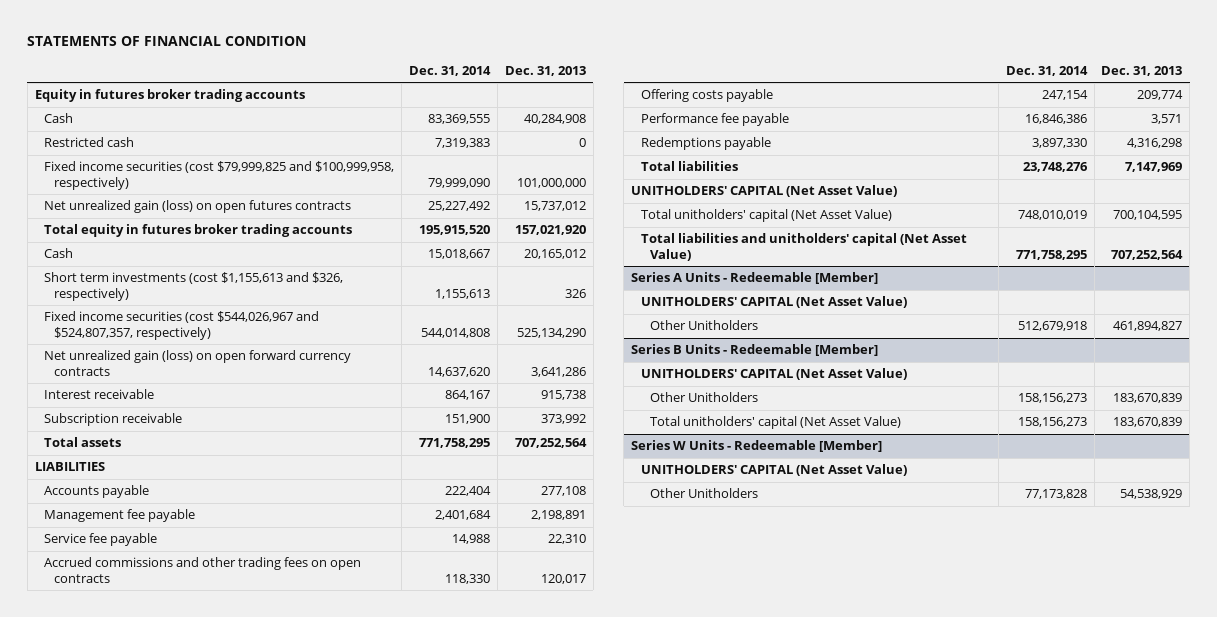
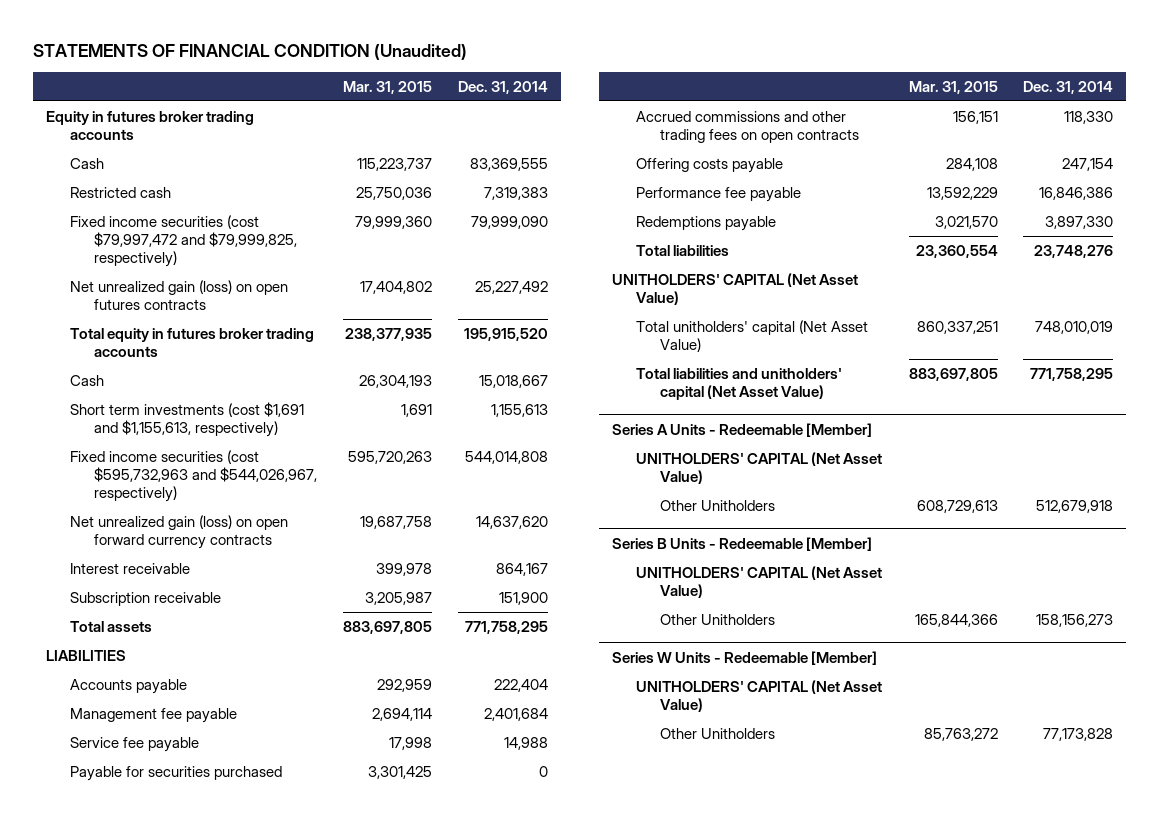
- STATEMENTS OF FINANCIAL CONDITION
+ STATEMENTS OF FINANCIAL CONDITION (Unaudited)
- | Dec. 31, 2014 | Dec. 31, 2013
+ | Mar. 31, 2015 | Dec. 31, 2014
- Fixed income securities (cost $79,999,825 and $100,999,958, respectively) | 79,999,090 | 101,000,000
+ Fixed income securities (cost $79,997,472 and $79,999,825, respectively) | 79,999,360 | 79,999,090
- Short term investments (cost $1,155,613 and $326, respectively) | 1,155,613 | 326
- Fixed income securities (cost $544,026,967 and $524,807,357, respectively) | 544,014,808 | 525,134,290
+ Short term investments (cost $1,691 and $1,155,613, respectively) | 1,691 | 1,155,613
+ Fixed income securities (cost $595,732,963 and $544,026,967, respectively) | 595,720,263 | 544,014,808
+ Payable for securities purchased | 3,301,425 | 0
@ Series B Units - Redeemable [Member]
- Total unitholders' capital (Net Asset Value) | 158,156,273 | 183,670,839

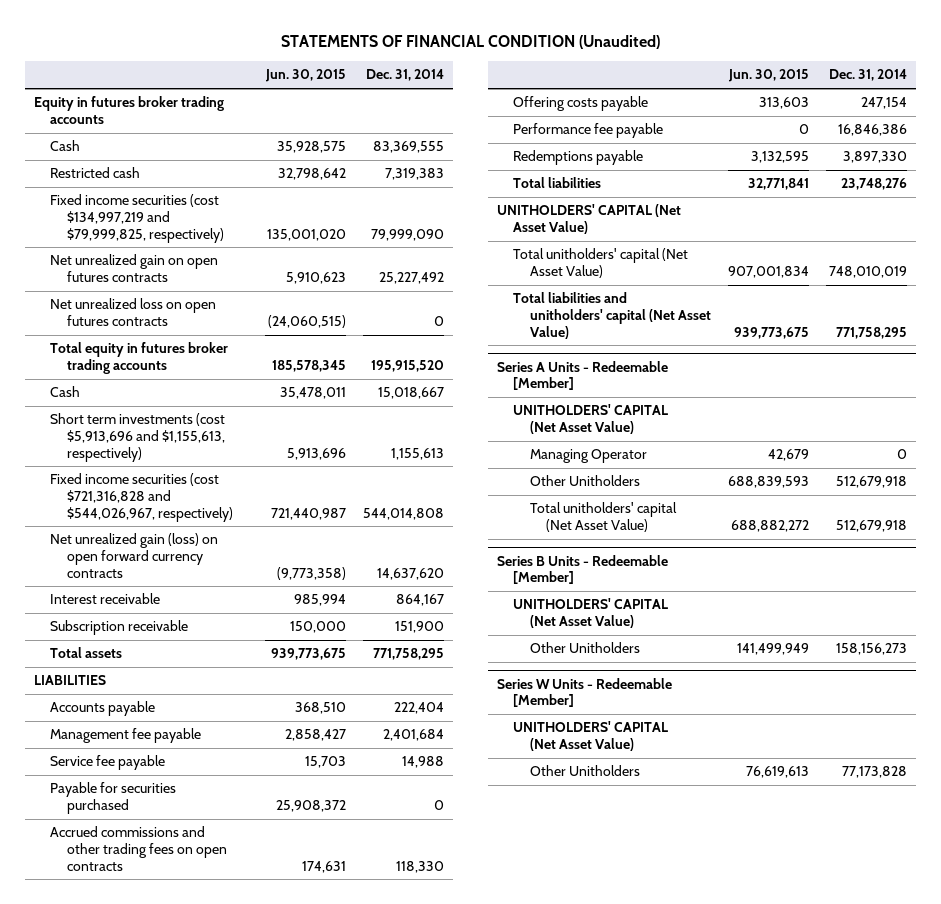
- | Mar. 31, 2015 | Dec. 31, 2014
+ | Jun. 30, 2015 | Dec. 31, 2014
- Fixed income securities (cost $79,997,472 and $79,999,825, respectively) | 79,999,360 | 79,999,090
- Net unrealized gain (loss) on open futures contracts | 17,404,802 | 25,227,492
+ Fixed income securities (cost $134,997,219 and $79,999,825, respectively) | 135,001,020 | 79,999,090
+ Net unrealized gain on open futures contracts | 5,910,623 | 25,227,492
+ Net unrealized loss on open futures contracts | (24,060,515) | 0
- Short term investments (cost $1,691 and $1,155,613, respectively) | 1,691 | 1,155,613
- Fixed income securities (cost $595,732,963 and $544,026,967, respectively) | 595,720,263 | 544,014,808
+ Short term investments (cost $5,913,696 and $1,155,613, respectively) | 5,913,696 | 1,155,613
+ Fixed income securities (cost $721,316,828 and $544,026,967, respectively) | 721,440,987 | 544,014,808
@ Series A Units - Redeemable [Member]
+ Managing Operator | 42,679 | 0
+ Total unitholders' capital (Net Asset Value) | 688,882,272 | 512,679,918

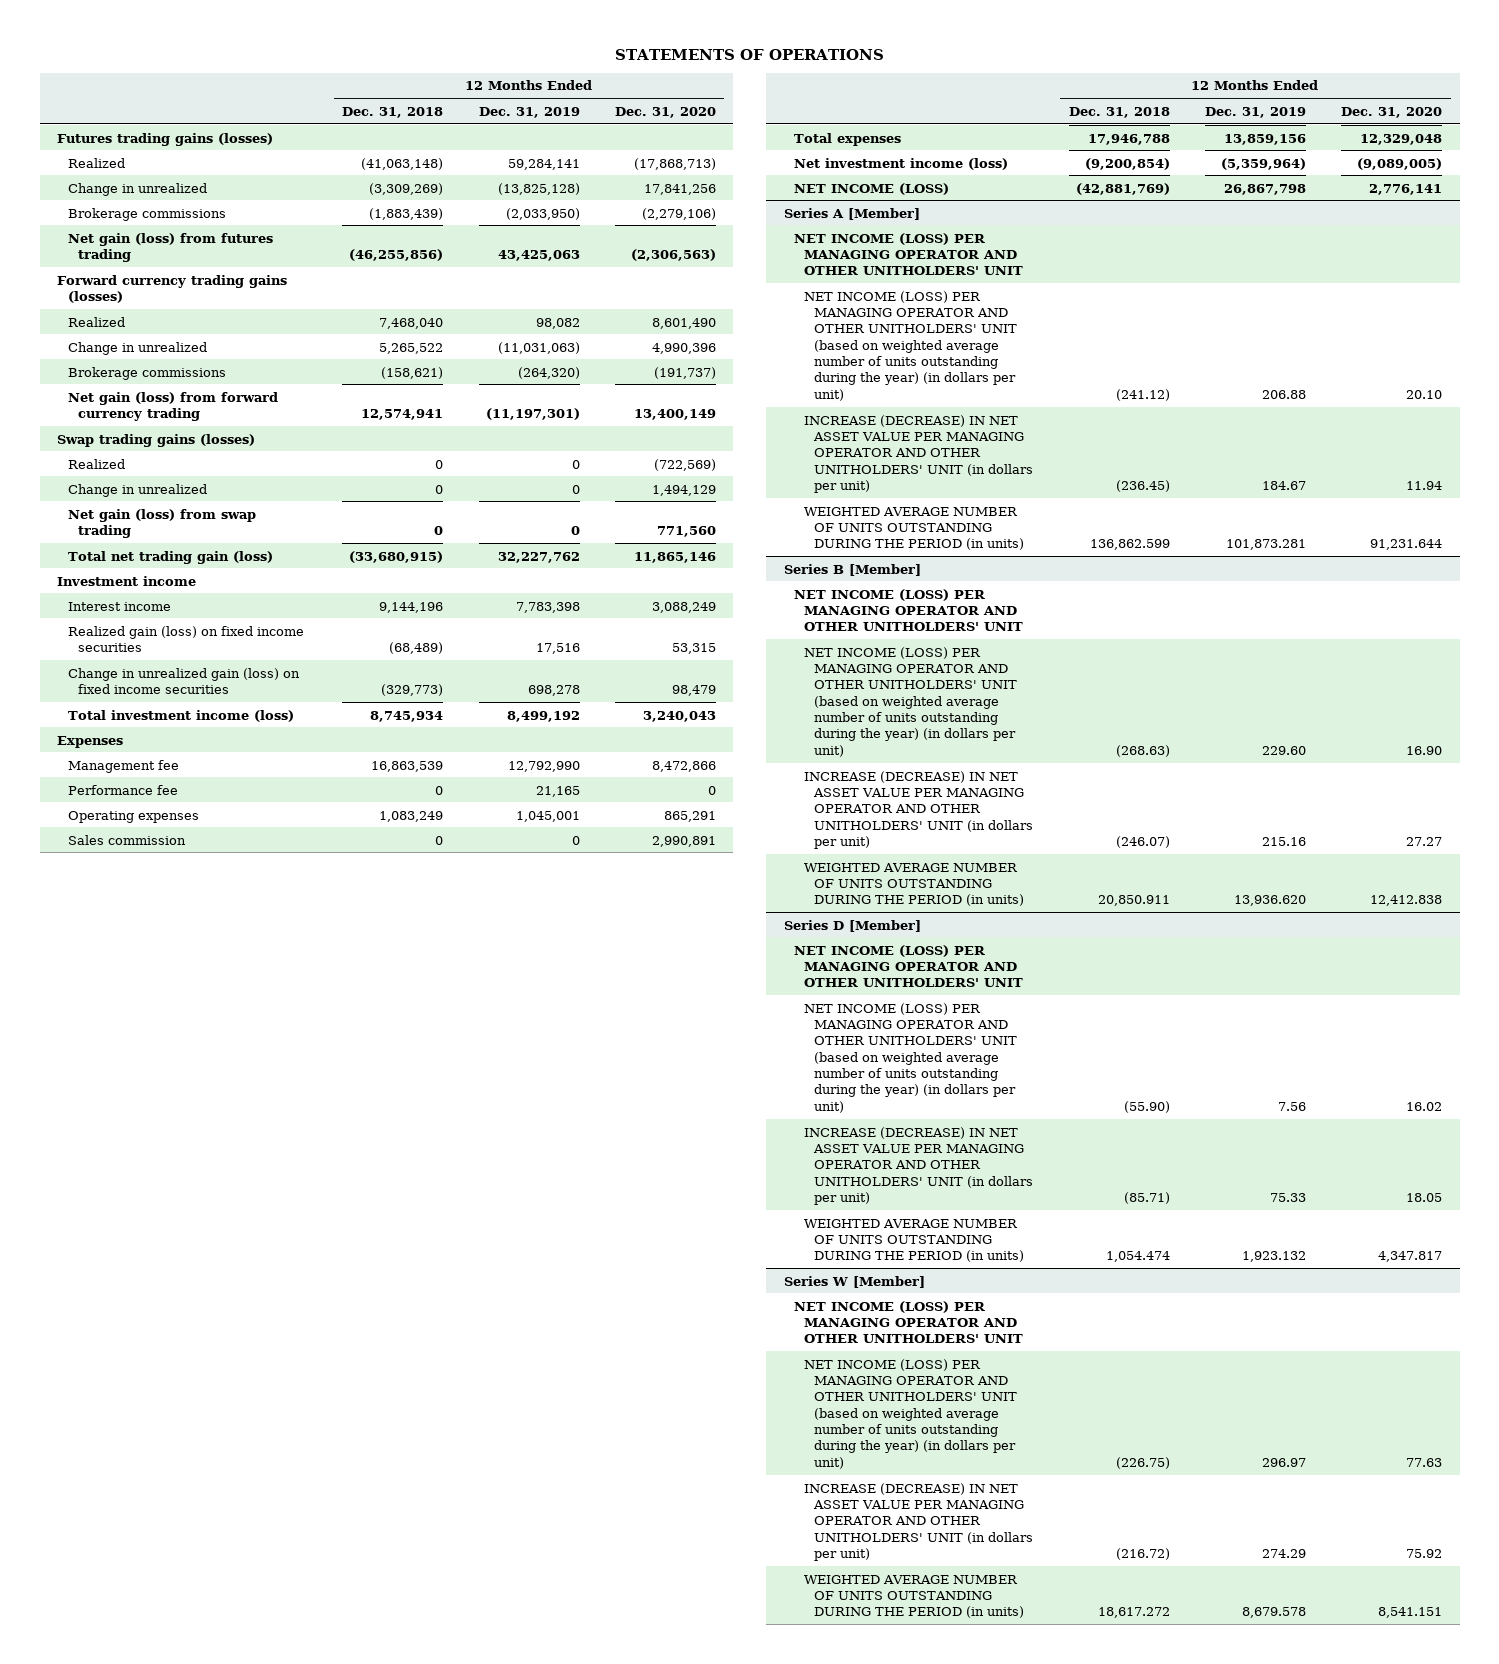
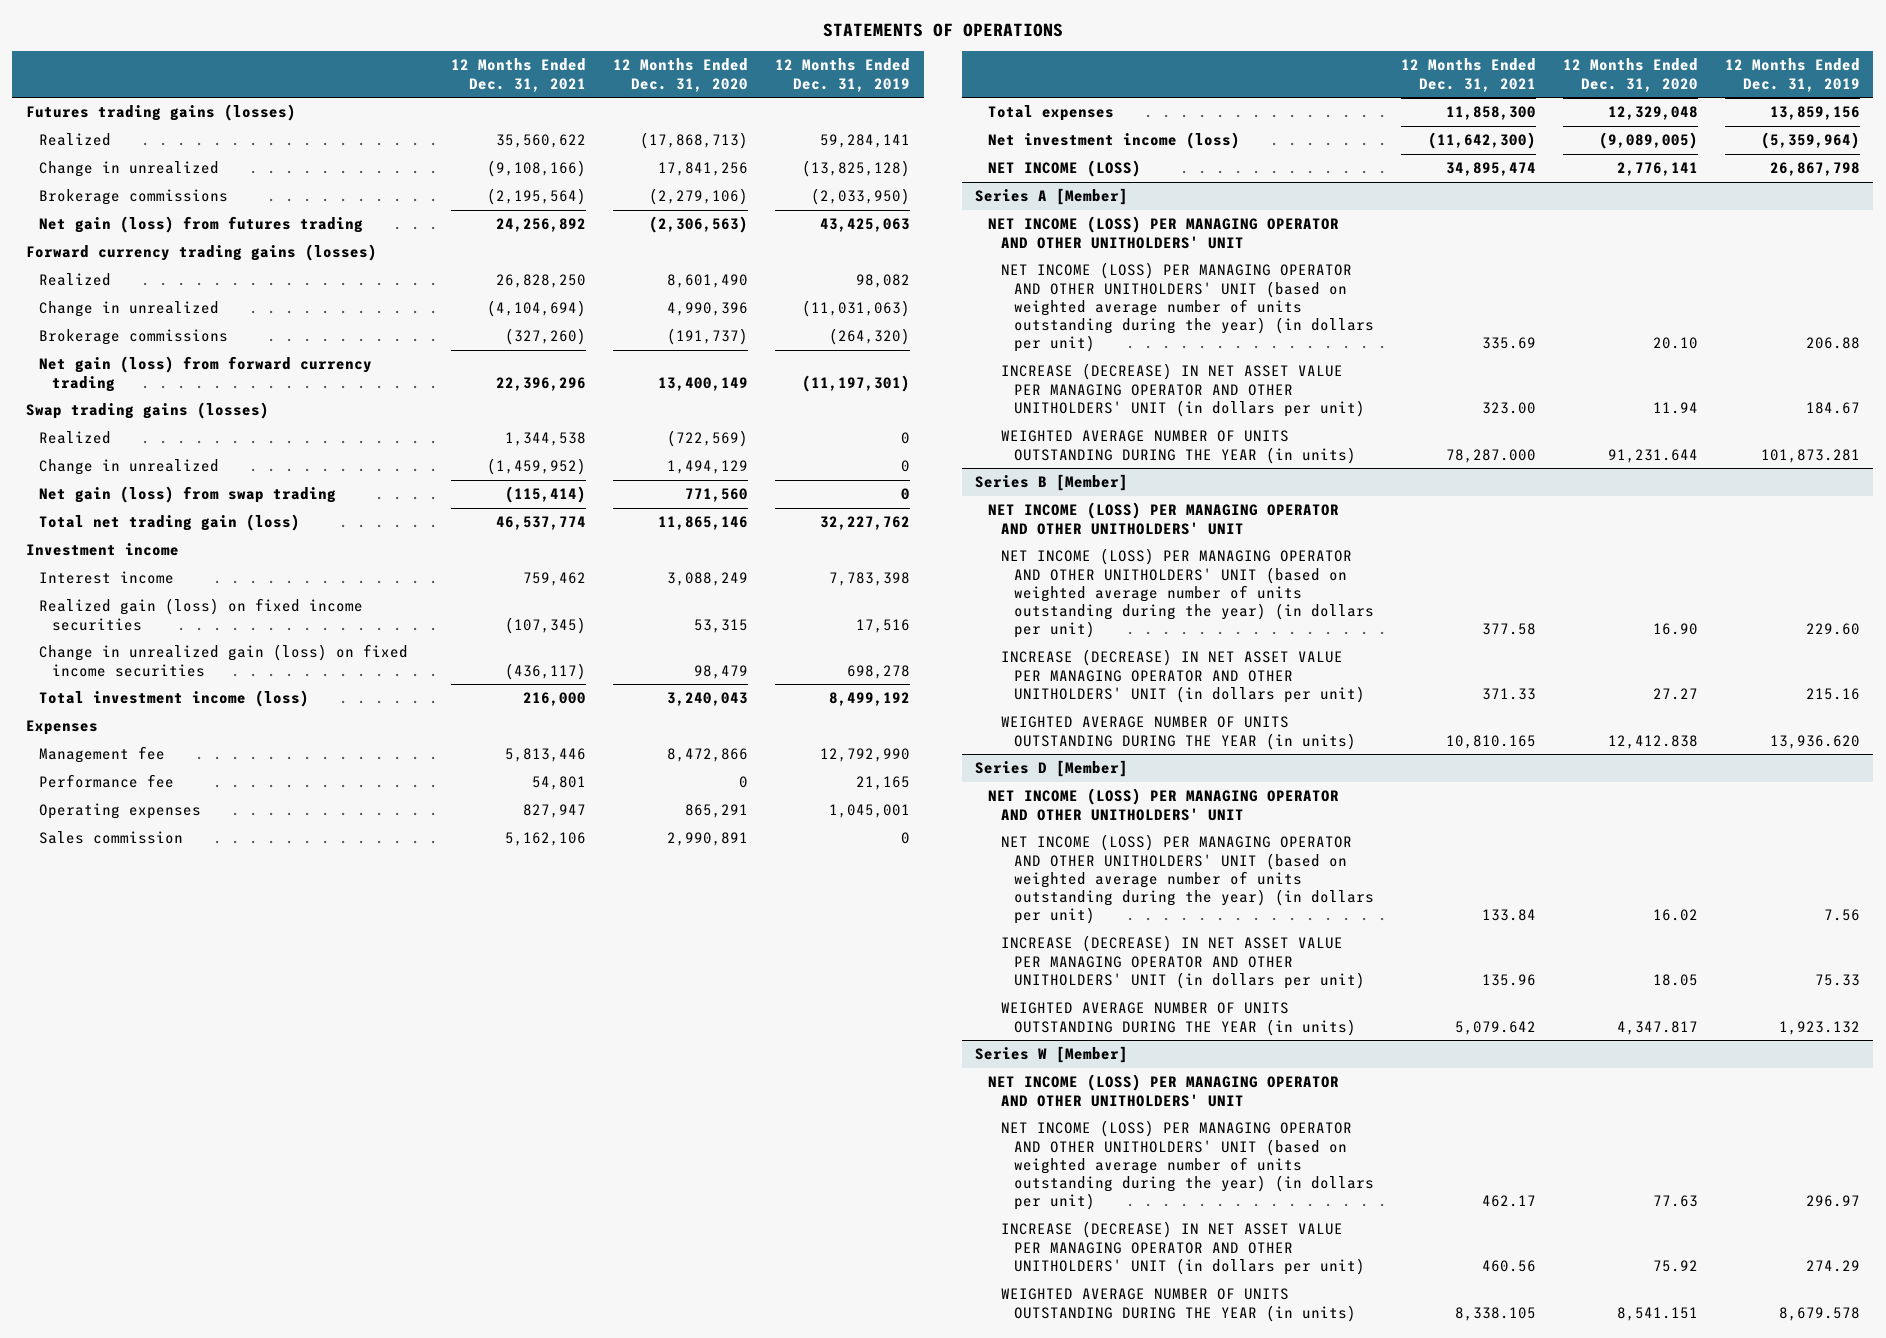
- | 12 Months Ended Dec. 31, 2018 | 12 Months Ended Dec. 31, 2019 | 12 Months Ended Dec. 31, 2020
+ | 12 Months Ended Dec. 31, 2021 | 12 Months Ended Dec. 31, 2020 | 12 Months Ended Dec. 31, 2019
@ Series A [Member]
- WEIGHTED AVERAGE NUMBER OF UNITS OUTSTANDING DURING THE PERIOD (in units) | 136,862.599 | 101,873.281 | 91,231.644
+ WEIGHTED AVERAGE NUMBER OF UNITS OUTSTANDING DURING THE YEAR (in units) | 78,287.000 | 91,231.644 | 101,873.281
@ Series B [Member]
- WEIGHTED AVERAGE NUMBER OF UNITS OUTSTANDING DURING THE PERIOD (in units) | 20,850.911 | 13,936.620 | 12,412.838
+ WEIGHTED AVERAGE NUMBER OF UNITS OUTSTANDING DURING THE YEAR (in units) | 10,810.165 | 12,412.838 | 13,936.620
@ Series D [Member]
- WEIGHTED AVERAGE NUMBER OF UNITS OUTSTANDING DURING THE PERIOD (in units) | 1,054.474 | 1,923.132 | 4,347.817
+ WEIGHTED AVERAGE NUMBER OF UNITS OUTSTANDING DURING THE YEAR (in units) | 5,079.642 | 4,347.817 | 1,923.132
@ Series W [Member]
- WEIGHTED AVERAGE NUMBER OF UNITS OUTSTANDING DURING THE PERIOD (in units) | 18,617.272 | 8,679.578 | 8,541.151
+ WEIGHTED AVERAGE NUMBER OF UNITS OUTSTANDING DURING THE YEAR (in units) | 8,338.105 | 8,541.151 | 8,679.578

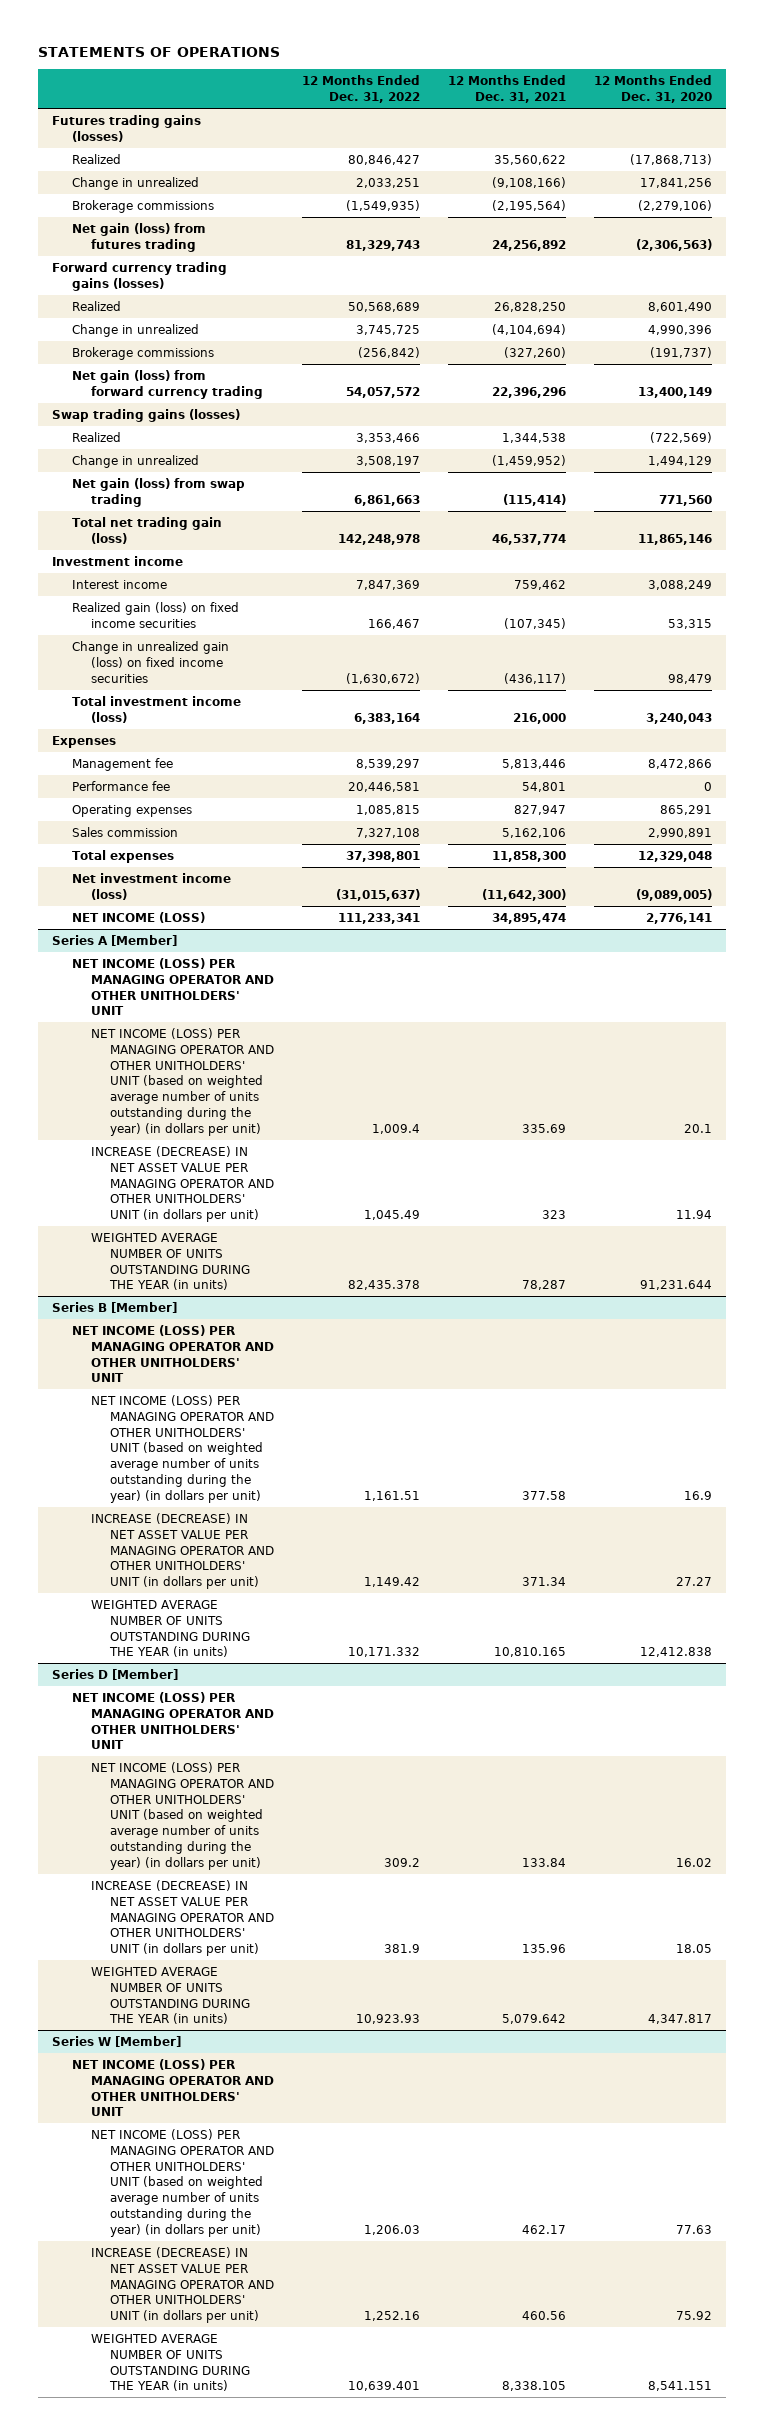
- | 12 Months Ended Dec. 31, 2021 | 12 Months Ended Dec. 31, 2020 | 12 Months Ended Dec. 31, 2019
+ | 12 Months Ended Dec. 31, 2022 | 12 Months Ended Dec. 31, 2021 | 12 Months Ended Dec. 31, 2020
@ Series A [Member]
- NET INCOME (LOSS) PER MANAGING OPERATOR AND OTHER UNITHOLDERS' UNIT (based on weighted average number of units outstanding during the year) (in dollars per unit) | 335.69 | 20.10 | 206.88
- INCREASE (DECREASE) IN NET ASSET VALUE PER MANAGING OPERATOR AND OTHER UNITHOLDERS' UNIT (in dollars per unit) | 323.00 | 11.94 | 184.67
- WEIGHTED AVERAGE NUMBER OF UNITS OUTSTANDING DURING THE YEAR (in units) | 78,287.000 | 91,231.644 | 101,873.281
+ NET INCOME (LOSS) PER MANAGING OPERATOR AND OTHER UNITHOLDERS' UNIT (based on weighted average number of units outstanding during the year) (in dollars per unit) | 1,009.4 | 335.69 | 20.1
+ INCREASE (DECREASE) IN NET ASSET VALUE PER MANAGING OPERATOR AND OTHER UNITHOLDERS' UNIT (in dollars per unit) | 1,045.49 | 323 | 11.94
+ WEIGHTED AVERAGE NUMBER OF UNITS OUTSTANDING DURING THE YEAR (in units) | 82,435.378 | 78,287 | 91,231.644
@ Series B [Member]
- NET INCOME (LOSS) PER MANAGING OPERATOR AND OTHER UNITHOLDERS' UNIT (based on weighted average number of units outstanding during the year) (in dollars per unit) | 377.58 | 16.90 | 229.60
- INCREASE (DECREASE) IN NET ASSET VALUE PER MANAGING OPERATOR AND OTHER UNITHOLDERS' UNIT (in dollars per unit) | 371.33 | 27.27 | 215.16
+ NET INCOME (LOSS) PER MANAGING OPERATOR AND OTHER UNITHOLDERS' UNIT (based on weighted average number of units outstanding during the year) (in dollars per unit) | 1,161.51 | 377.58 | 16.9
+ INCREASE (DECREASE) IN NET ASSET VALUE PER MANAGING OPERATOR AND OTHER UNITHOLDERS' UNIT (in dollars per unit) | 1,149.42 | 371.34 | 27.27

